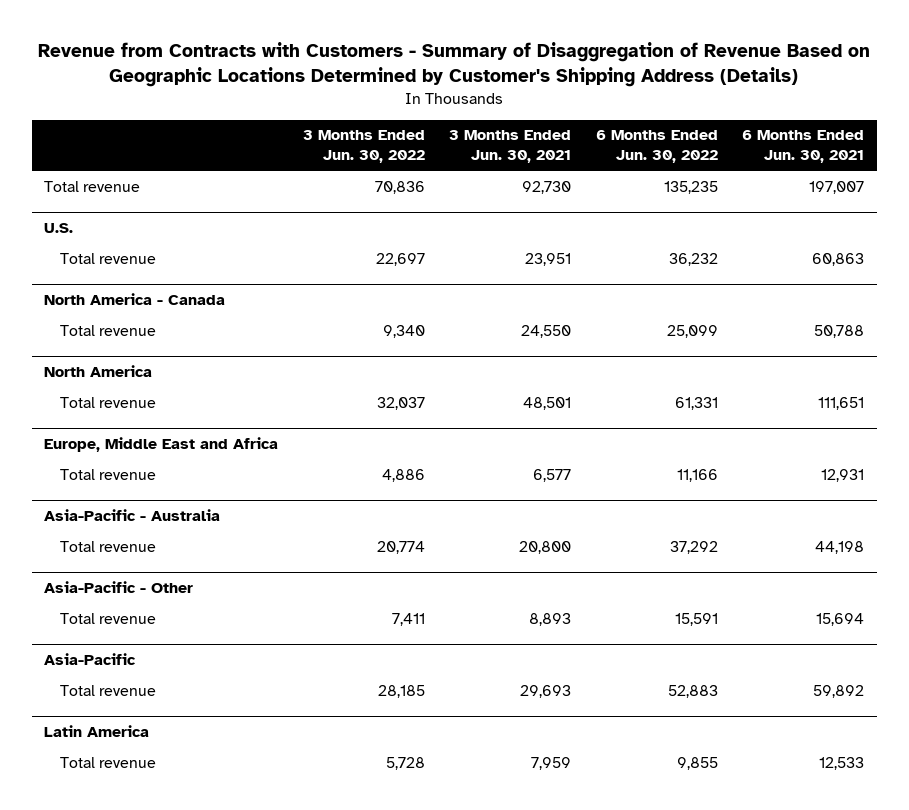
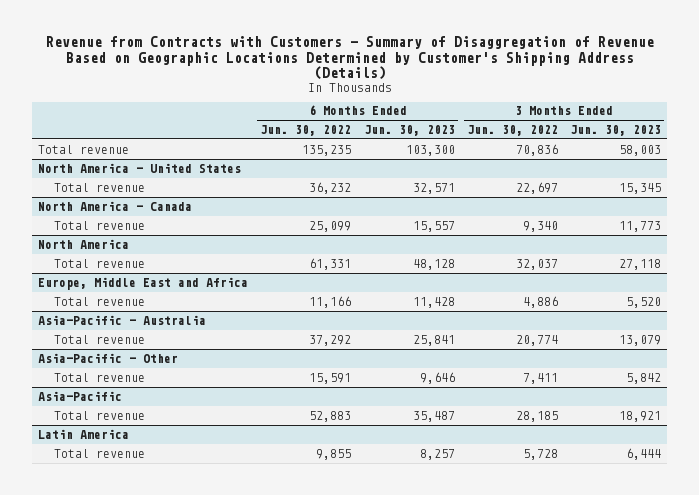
- | 3 Months Ended Jun. 30, 2022 | 3 Months Ended Jun. 30, 2021 | 6 Months Ended Jun. 30, 2022 | 6 Months Ended Jun. 30, 2021
+ | 6 Months Ended Jun. 30, 2022 | 6 Months Ended Jun. 30, 2023 | 3 Months Ended Jun. 30, 2022 | 3 Months Ended Jun. 30, 2023
- U.S.
+ North America - United States

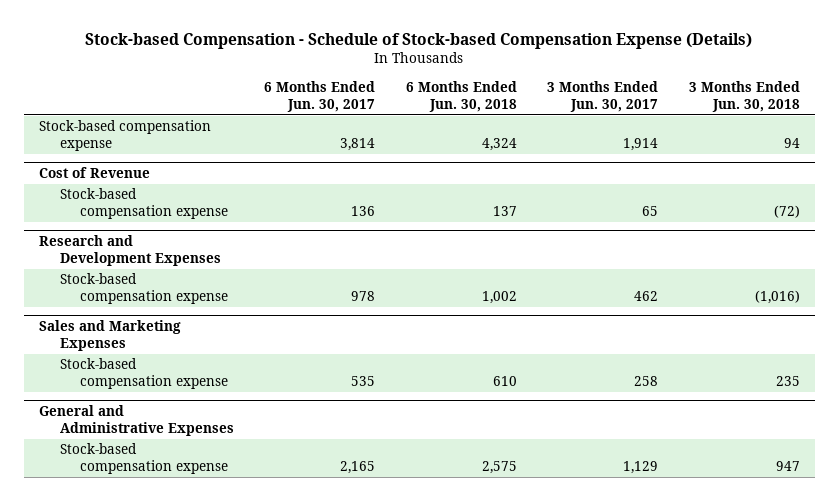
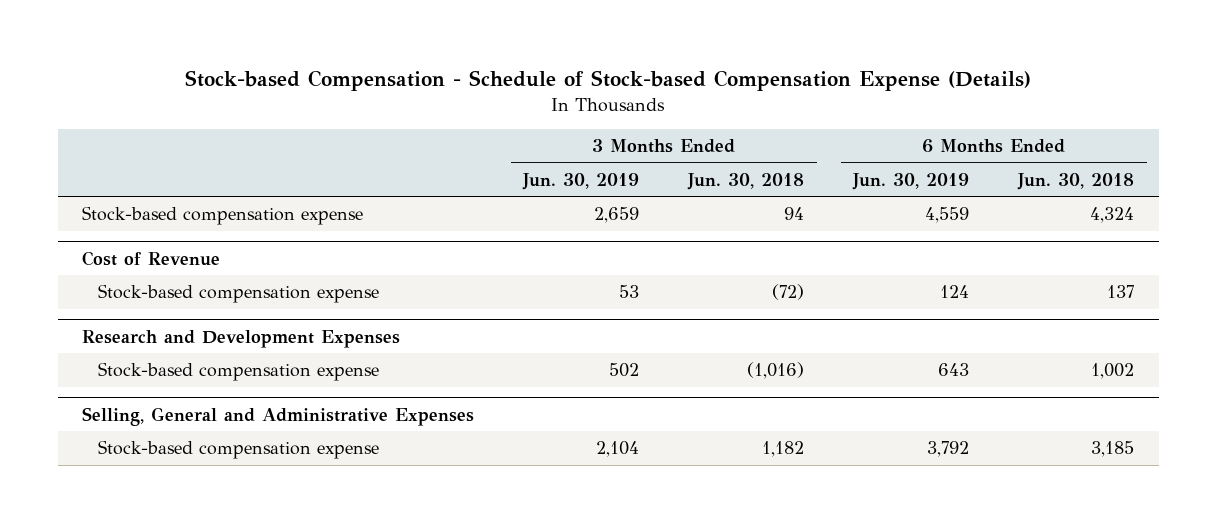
- | 6 Months Ended Jun. 30, 2017 | 6 Months Ended Jun. 30, 2018 | 3 Months Ended Jun. 30, 2017 | 3 Months Ended Jun. 30, 2018
+ | 3 Months Ended Jun. 30, 2019 | 3 Months Ended Jun. 30, 2018 | 6 Months Ended Jun. 30, 2019 | 6 Months Ended Jun. 30, 2018
- Sales and Marketing Expenses
- Stock-based compensation expense | 535 | 610 | 258 | 235
- General and Administrative Expenses
- Stock-based compensation expense | 2,165 | 2,575 | 1,129 | 947
+ Selling, General and Administrative Expenses
+ Stock-based compensation expense | 2,104 | 1,182 | 3,792 | 3,185

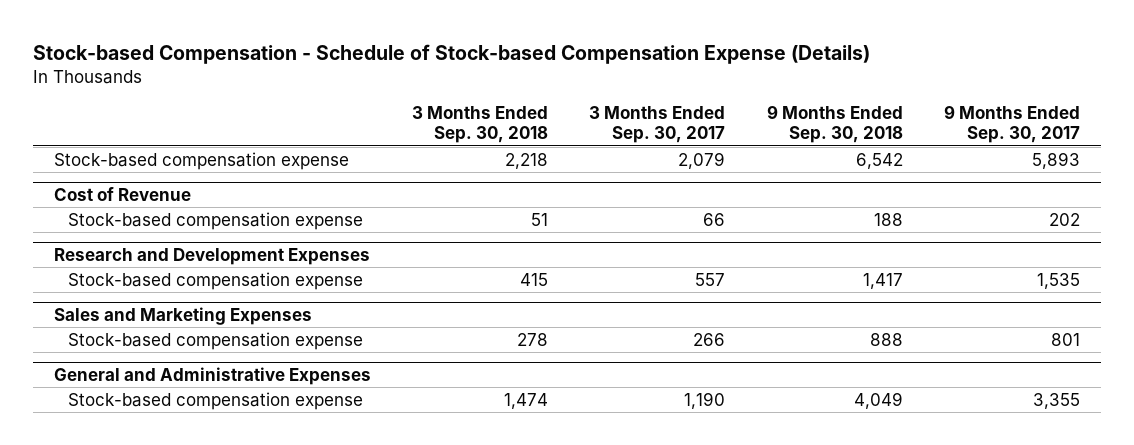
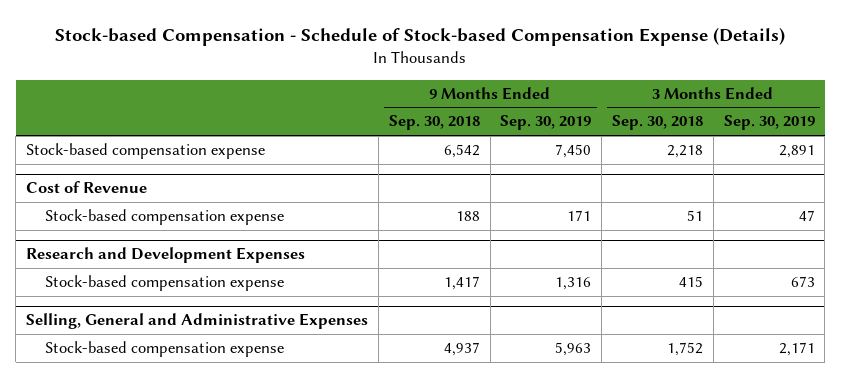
- | 3 Months Ended Sep. 30, 2018 | 3 Months Ended Sep. 30, 2017 | 9 Months Ended Sep. 30, 2018 | 9 Months Ended Sep. 30, 2017
+ | 9 Months Ended Sep. 30, 2018 | 9 Months Ended Sep. 30, 2019 | 3 Months Ended Sep. 30, 2018 | 3 Months Ended Sep. 30, 2019
- Sales and Marketing Expenses
- Stock-based compensation expense | 278 | 266 | 888 | 801
- General and Administrative Expenses
- Stock-based compensation expense | 1,474 | 1,190 | 4,049 | 3,355
+ Selling, General and Administrative Expenses
+ Stock-based compensation expense | 4,937 | 5,963 | 1,752 | 2,171

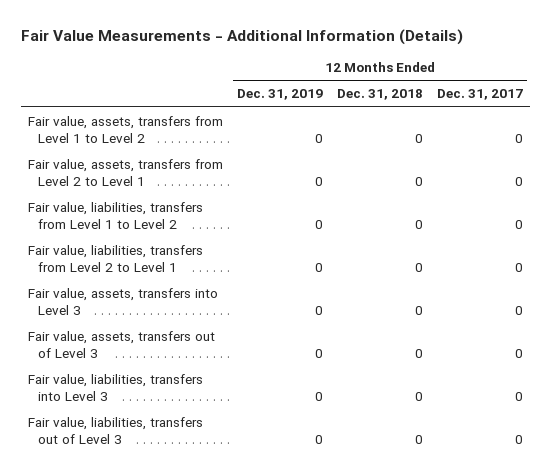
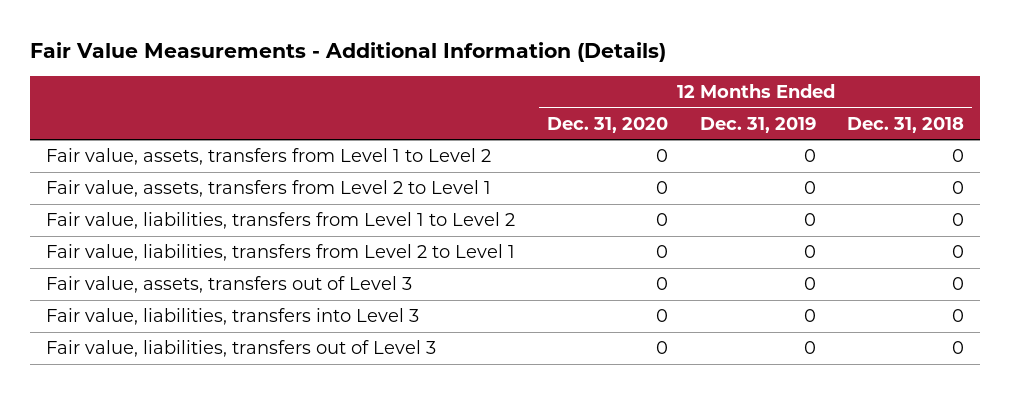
- | 12 Months Ended Dec. 31, 2019 | 12 Months Ended Dec. 31, 2018 | 12 Months Ended Dec. 31, 2017
+ | 12 Months Ended Dec. 31, 2020 | 12 Months Ended Dec. 31, 2019 | 12 Months Ended Dec. 31, 2018
- Fair value, assets, transfers into Level 3 | 0 | 0 | 0

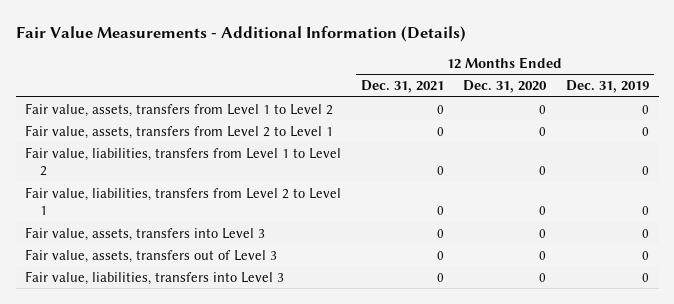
- | 12 Months Ended Dec. 31, 2020 | 12 Months Ended Dec. 31, 2019 | 12 Months Ended Dec. 31, 2018
+ | 12 Months Ended Dec. 31, 2021 | 12 Months Ended Dec. 31, 2020 | 12 Months Ended Dec. 31, 2019
+ Fair value, assets, transfers into Level 3 | 0 | 0 | 0
- Fair value, liabilities, transfers out of Level 3 | 0 | 0 | 0

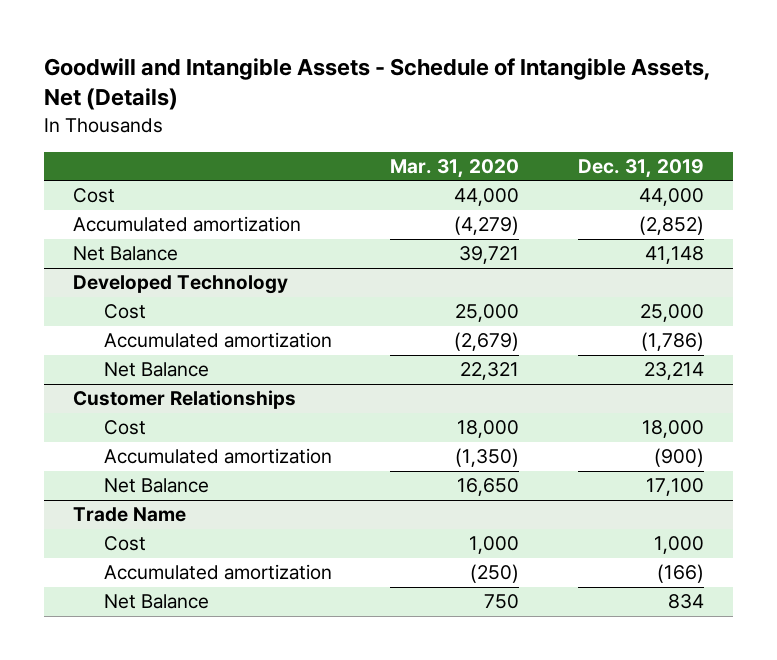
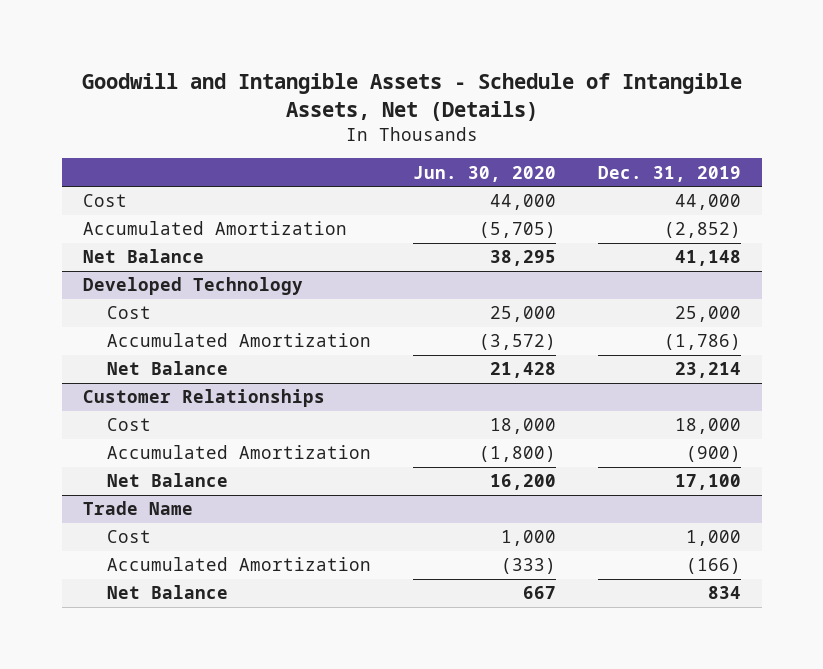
- | Mar. 31, 2020 | Dec. 31, 2019
+ | Jun. 30, 2020 | Dec. 31, 2019
- Accumulated amortization | (4,279) | (2,852)
+ Accumulated Amortization | (5,705) | (2,852)
@ Developed Technology
- Accumulated amortization | (2,679) | (1,786)
+ Accumulated Amortization | (3,572) | (1,786)
@ Customer Relationships
- Accumulated amortization | (1,350) | (900)
+ Accumulated Amortization | (1,800) | (900)
@ Trade Name
- Accumulated amortization | (250) | (166)
+ Accumulated Amortization | (333) | (166)

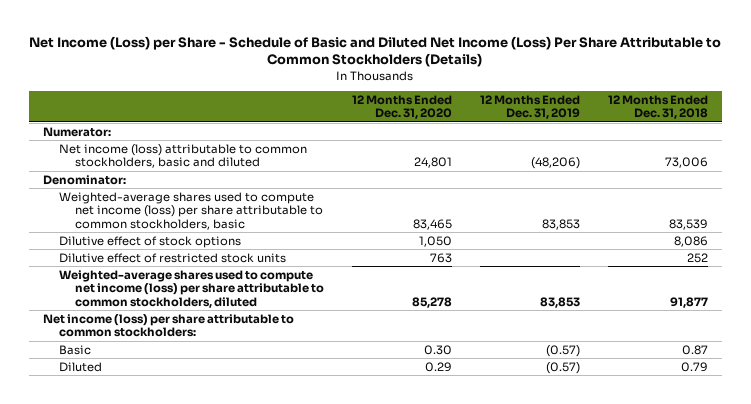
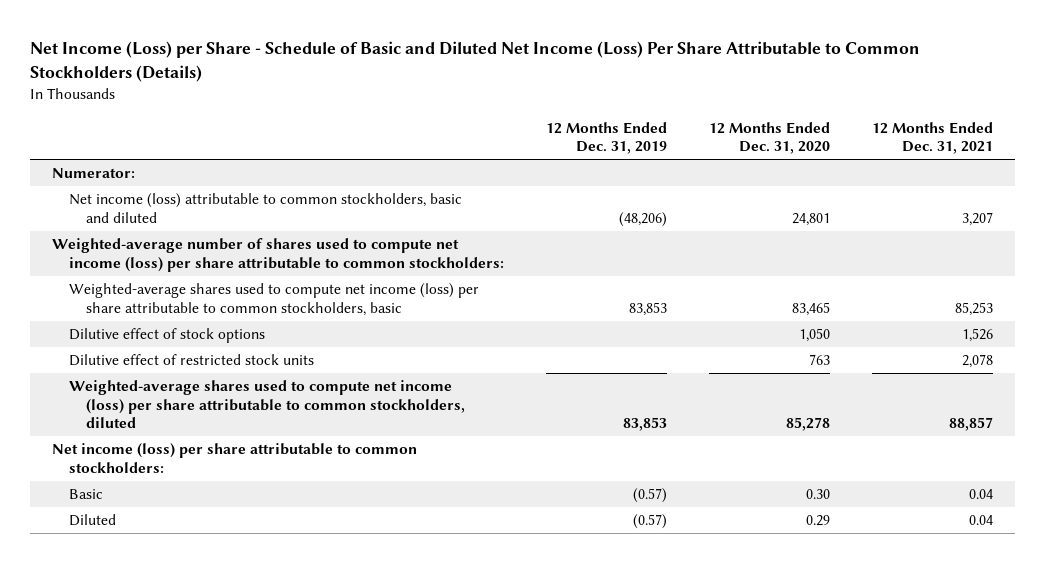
- | 12 Months Ended Dec. 31, 2020 | 12 Months Ended Dec. 31, 2019 | 12 Months Ended Dec. 31, 2018
+ | 12 Months Ended Dec. 31, 2019 | 12 Months Ended Dec. 31, 2020 | 12 Months Ended Dec. 31, 2021
- Denominator:
+ Weighted-average number of shares used to compute net income (loss) per share attributable to common stockholders:

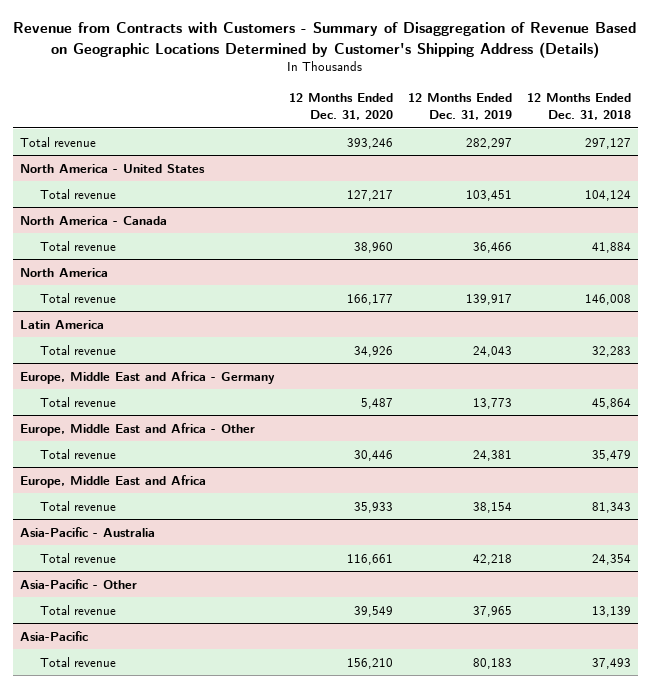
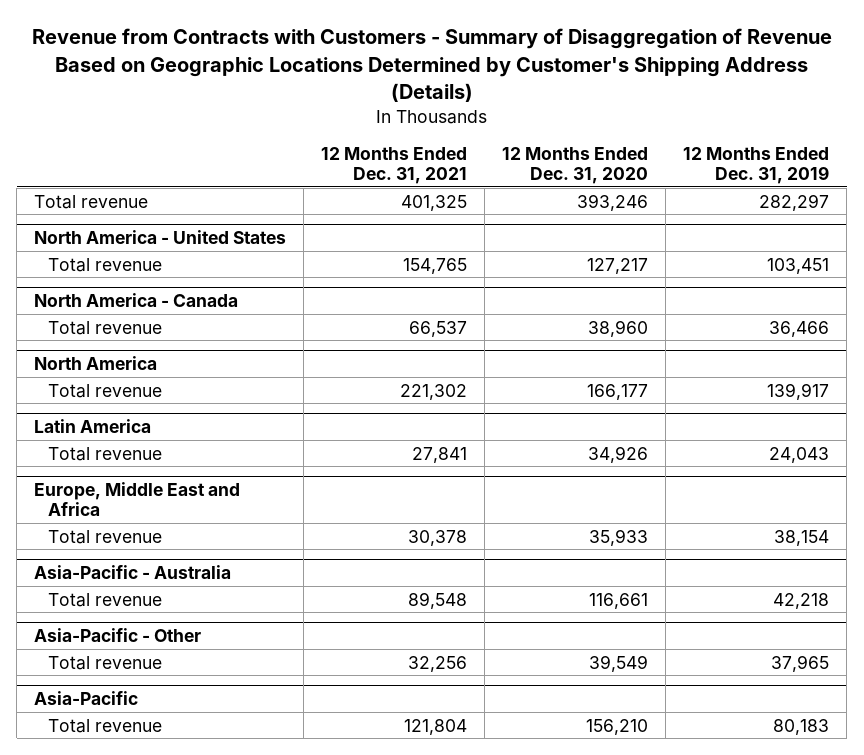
- | 12 Months Ended Dec. 31, 2020 | 12 Months Ended Dec. 31, 2019 | 12 Months Ended Dec. 31, 2018
+ | 12 Months Ended Dec. 31, 2021 | 12 Months Ended Dec. 31, 2020 | 12 Months Ended Dec. 31, 2019
- Europe, Middle East and Africa - Germany
- Total revenue | 5,487 | 13,773 | 45,864
- Europe, Middle East and Africa - Other
- Total revenue | 30,446 | 24,381 | 35,479

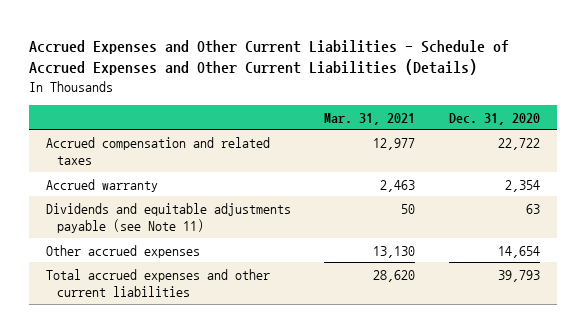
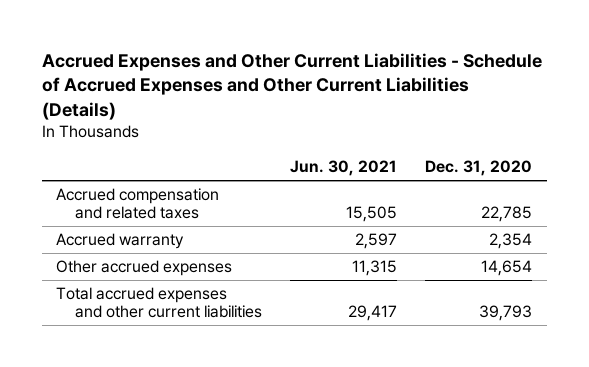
- | Mar. 31, 2021 | Dec. 31, 2020
+ | Jun. 30, 2021 | Dec. 31, 2020
- Accrued compensation and related taxes | 12,977 | 22,722
+ Accrued compensation and related taxes | 15,505 | 22,785
- Dividends and equitable adjustments payable (see Note 11) | 50 | 63

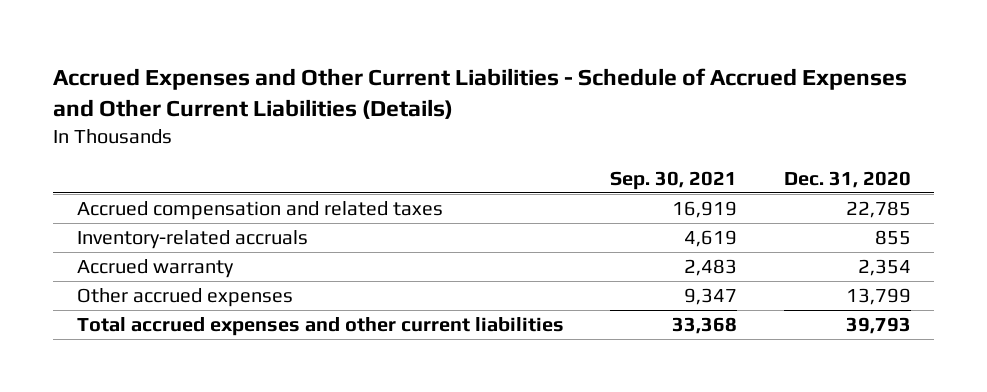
- | Jun. 30, 2021 | Dec. 31, 2020
+ | Sep. 30, 2021 | Dec. 31, 2020
+ Inventory-related accruals | 4,619 | 855
- Other accrued expenses | 11,315 | 14,654
+ Other accrued expenses | 9,347 | 13,799

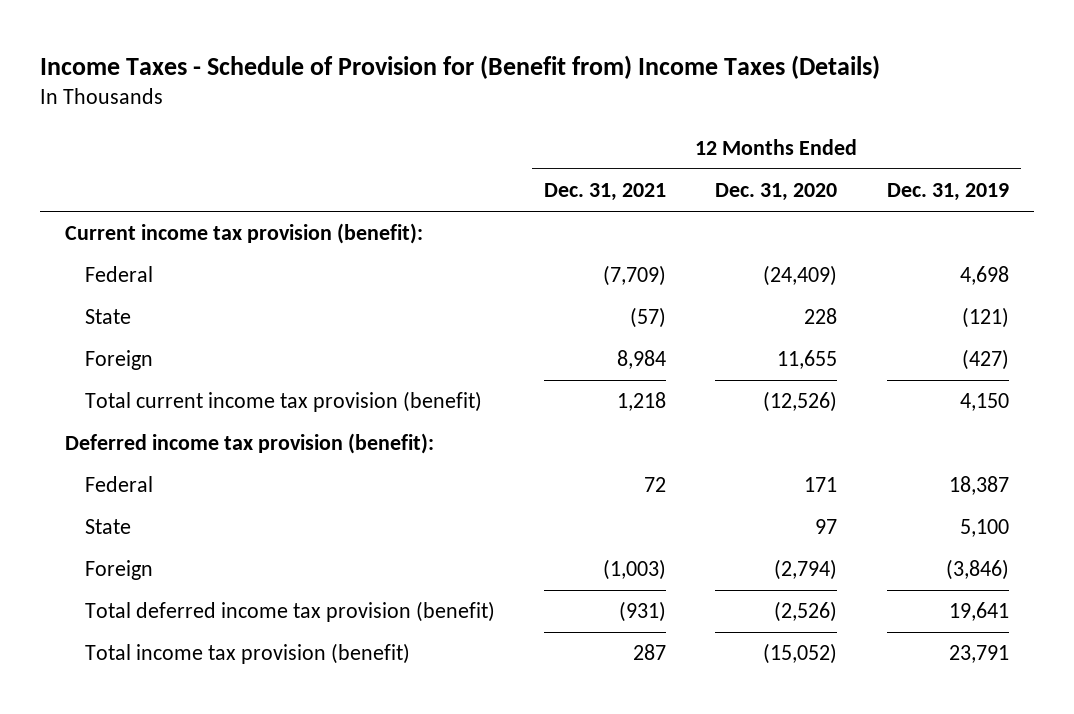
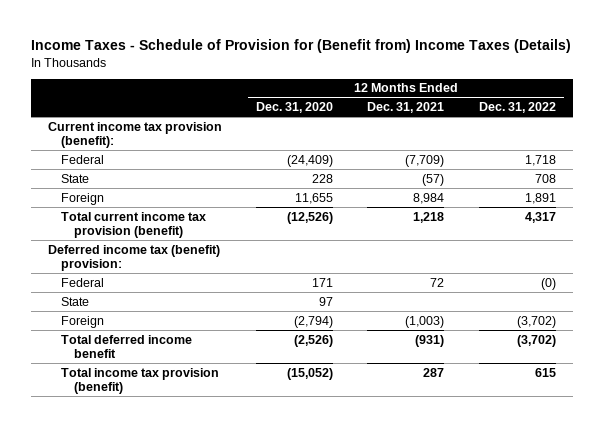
- | 12 Months Ended Dec. 31, 2021 | 12 Months Ended Dec. 31, 2020 | 12 Months Ended Dec. 31, 2019
+ | 12 Months Ended Dec. 31, 2020 | 12 Months Ended Dec. 31, 2021 | 12 Months Ended Dec. 31, 2022
- Deferred income tax provision (benefit):
+ Deferred income tax (benefit) provision:
- Total deferred income tax provision (benefit) | (931) | (2,526) | 19,641
+ Total deferred income benefit | (2,526) | (931) | (3,702)

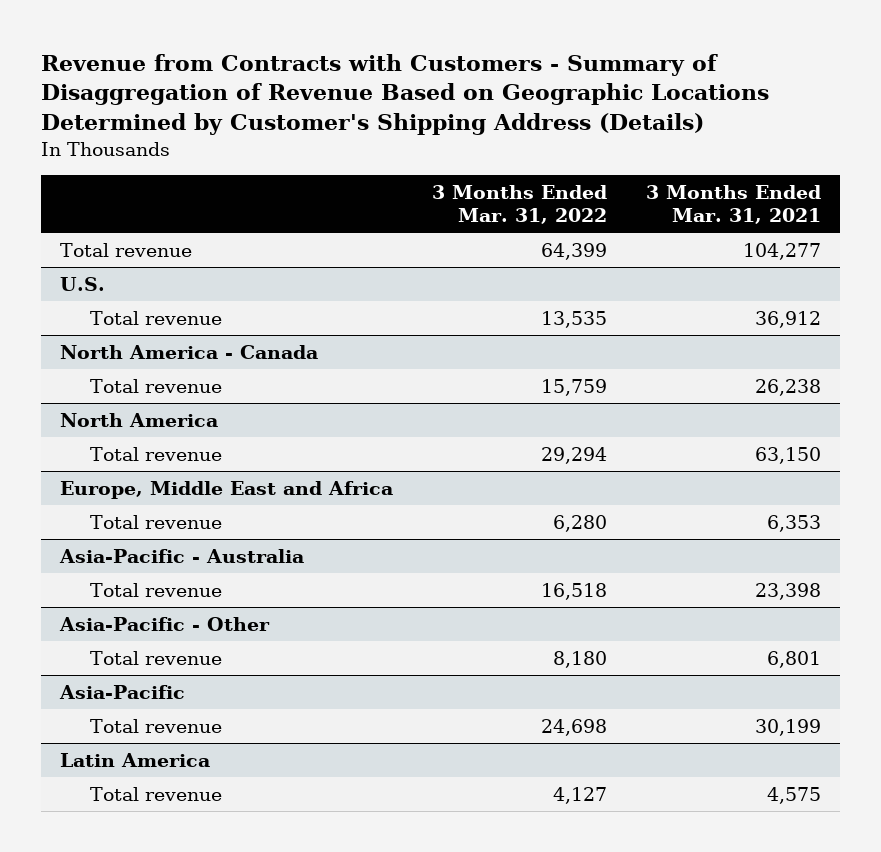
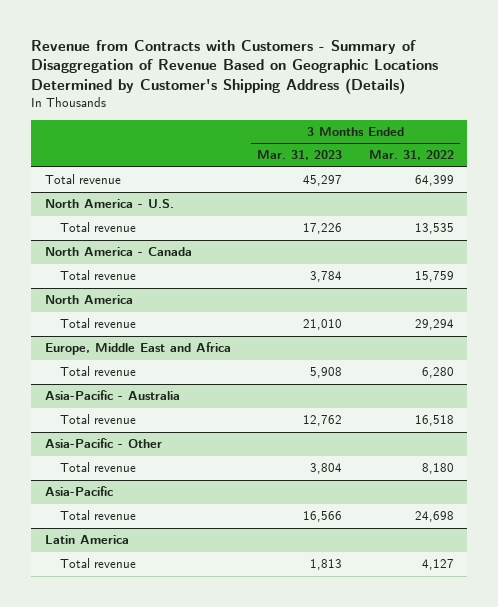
- | 3 Months Ended Mar. 31, 2022 | 3 Months Ended Mar. 31, 2021
+ | 3 Months Ended Mar. 31, 2023 | 3 Months Ended Mar. 31, 2022
- U.S.
+ North America - U.S.

